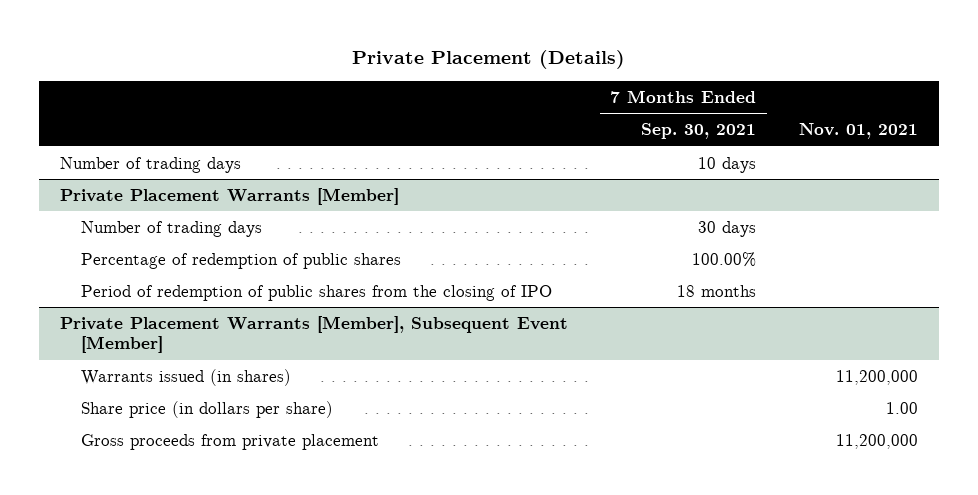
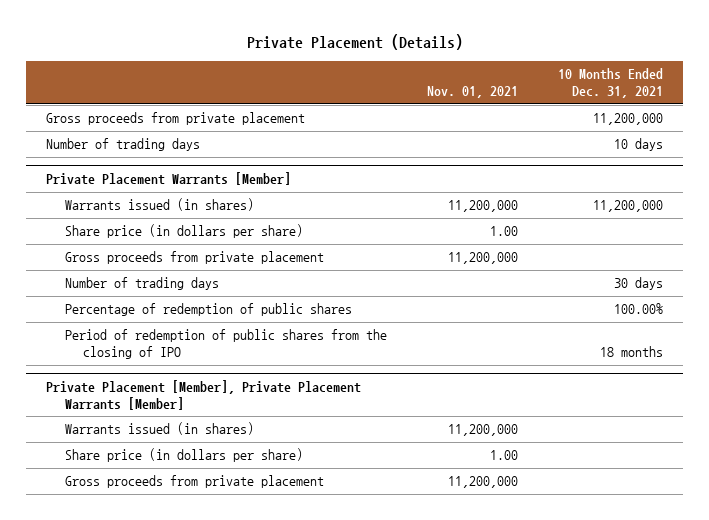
- | 7 Months Ended Sep. 30, 2021 | Nov. 01, 2021
+ | Nov. 01, 2021 | 10 Months Ended Dec. 31, 2021
+ Gross proceeds from private placement | | 11,200,000
@ Private Placement Warrants [Member]
+ Warrants issued (in shares) | 11,200,000 | 11,200,000
+ Share price (in dollars per share) | 1.00 |
+ Gross proceeds from private placement | 11,200,000 |
- Private Placement Warrants [Member], Subsequent Event [Member]
+ Private Placement [Member], Private Placement Warrants [Member]

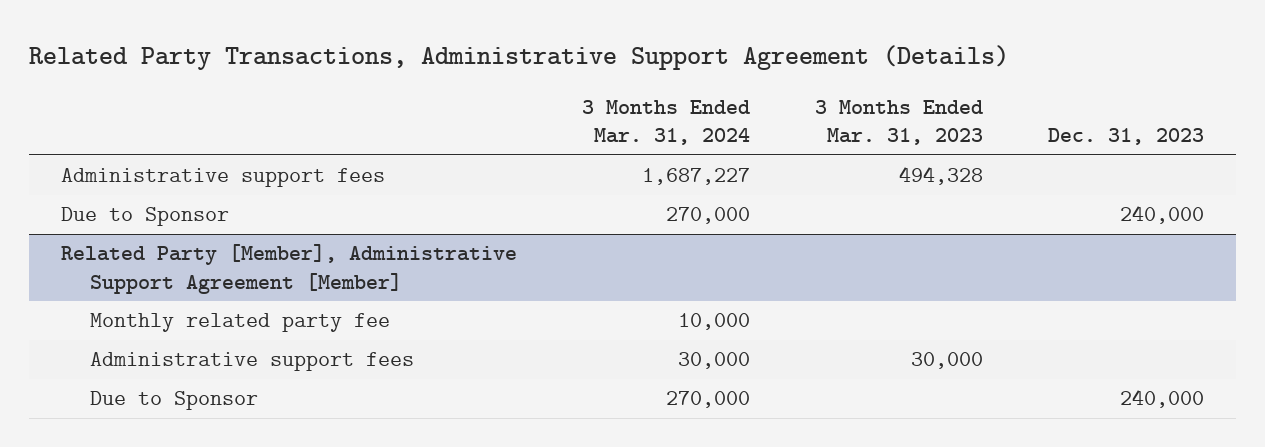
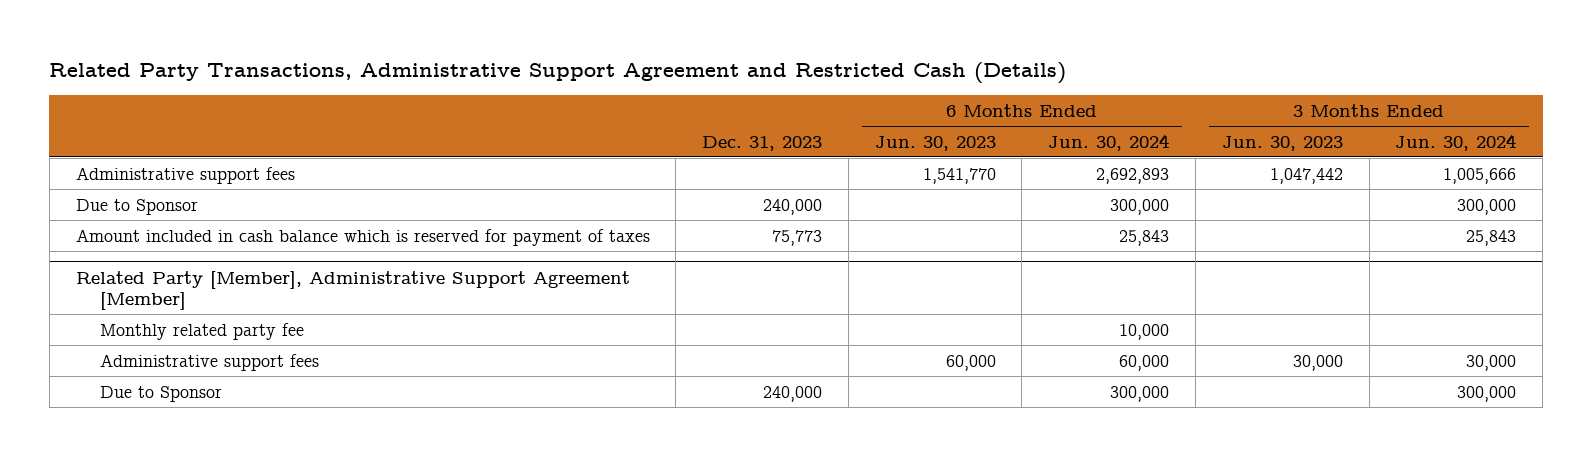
- Related Party Transactions, Administrative Support Agreement (Details)
+ Related Party Transactions, Administrative Support Agreement and Restricted Cash (Details)
- | 3 Months Ended Mar. 31, 2024 | 3 Months Ended Mar. 31, 2023 | Dec. 31, 2023
+ | Dec. 31, 2023 | 6 Months Ended Jun. 30, 2023 | 6 Months Ended Jun. 30, 2024 | 3 Months Ended Jun. 30, 2023 | 3 Months Ended Jun. 30, 2024
+ Amount included in cash balance which is reserved for payment of taxes | 75,773 | | 25,843 | | 25,843

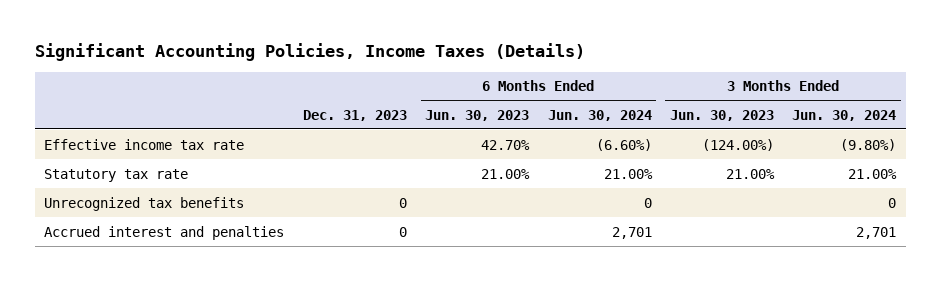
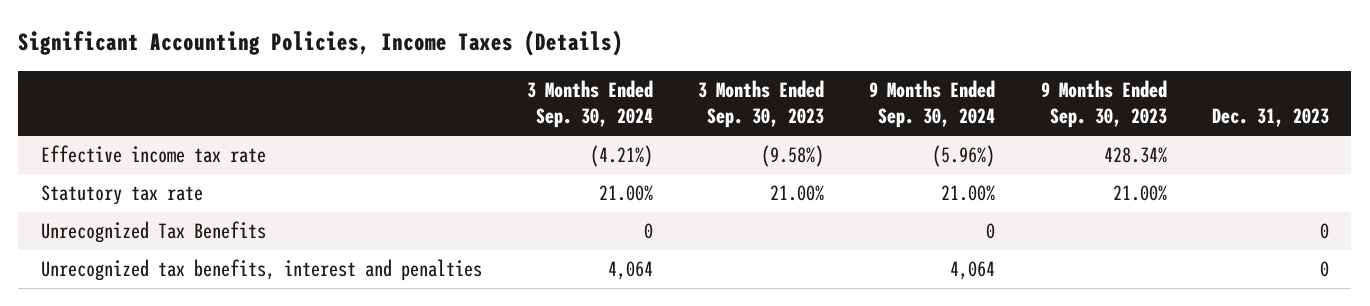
- | Dec. 31, 2023 | 6 Months Ended Jun. 30, 2023 | 6 Months Ended Jun. 30, 2024 | 3 Months Ended Jun. 30, 2023 | 3 Months Ended Jun. 30, 2024
+ | 3 Months Ended Sep. 30, 2024 | 3 Months Ended Sep. 30, 2023 | 9 Months Ended Sep. 30, 2024 | 9 Months Ended Sep. 30, 2023 | Dec. 31, 2023
- Unrecognized tax benefits | 0 | | 0 | | 0
- Accrued interest and penalties | 0 | | 2,701 | | 2,701
+ Unrecognized Tax Benefits | 0 | | 0 | | 0
+ Unrecognized tax benefits, interest and penalties | 4,064 | | 4,064 | | 0

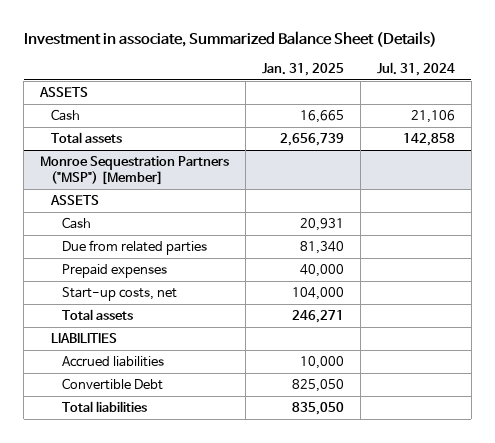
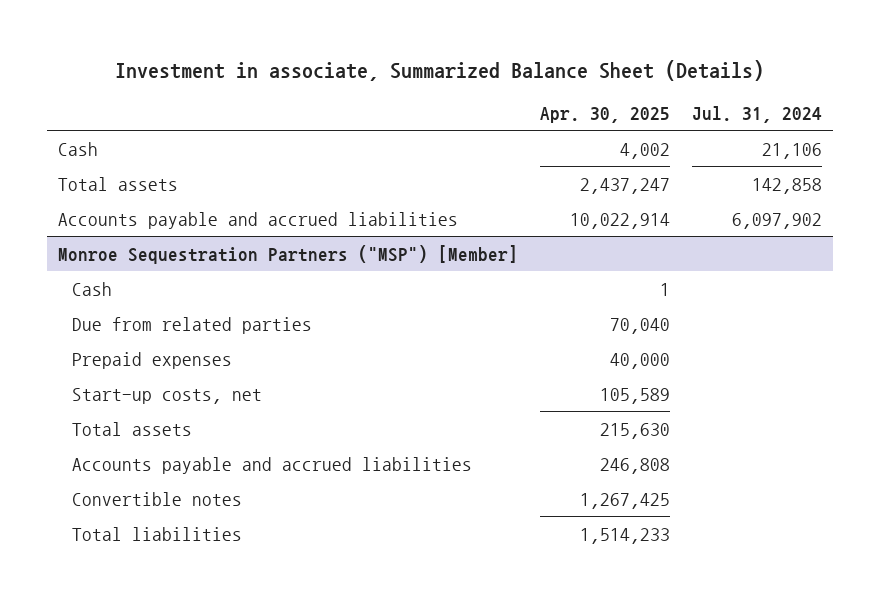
- | Jan. 31, 2025 | Jul. 31, 2024
+ | Apr. 30, 2025 | Jul. 31, 2024
- ASSETS
+ Accounts payable and accrued liabilities | 10,022,914 | 6,097,902
@ Monroe Sequestration Partners ("MSP") [Member]
- ASSETS
- LIABILITIES
- Accrued liabilities | 10,000 |
- Convertible Debt | 825,050 |
+ Accounts payable and accrued liabilities | 246,808 |
+ Convertible notes | 1,267,425 |

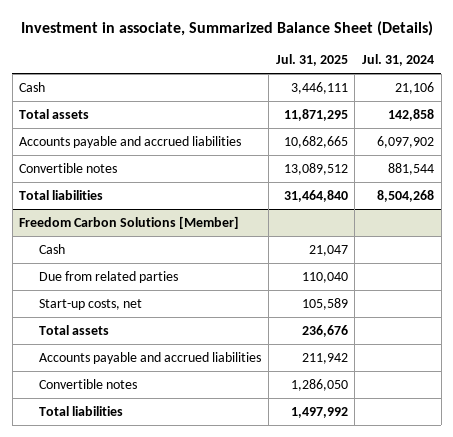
- | Apr. 30, 2025 | Jul. 31, 2024
+ | Jul. 31, 2025 | Jul. 31, 2024
- Monroe Sequestration Partners ("MSP") [Member]
- Cash | 1 |
- Due from related parties | 70,040 |
- Prepaid expenses | 40,000 |
- Start-up costs, net | 105,589 |
- Total assets | 215,630 |
- Accounts payable and accrued liabilities | 246,808 |
- Convertible notes | 1,267,425 |
- Total liabilities | 1,514,233 |
+ Convertible notes | 13,089,512 | 881,544
+ Total liabilities | 31,464,840 | 8,504,268
+ Freedom Carbon Solutions [Member]
+ Cash | 21,047 |
+ Due from related parties | 110,040 |
+ Start-up costs, net | 105,589 |
+ Total assets | 236,676 |
+ Accounts payable and accrued liabilities | 211,942 |
+ Convertible notes | 1,286,050 |
+ Total liabilities | 1,497,992 |

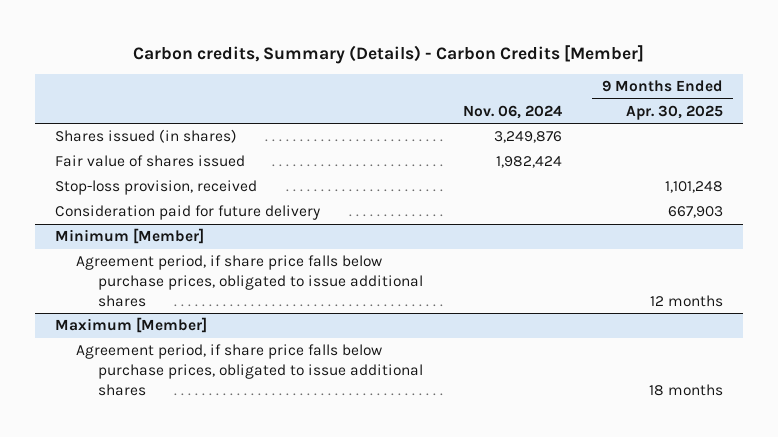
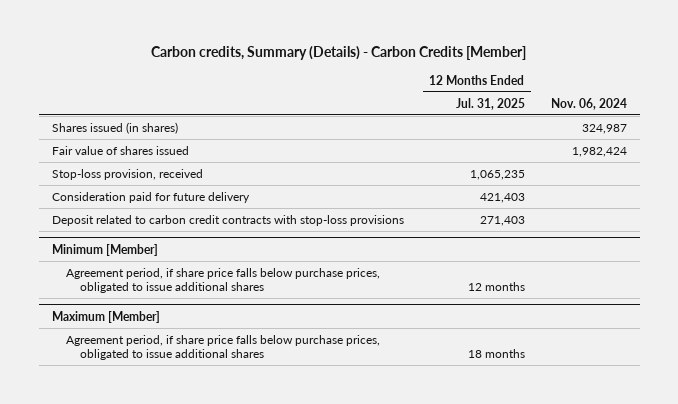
- | Nov. 06, 2024 | 9 Months Ended Apr. 30, 2025
+ | 12 Months Ended Jul. 31, 2025 | Nov. 06, 2024
- Shares issued (in shares) | 3,249,876 |
+ Shares issued (in shares) | | 324,987
+ Deposit related to carbon credit contracts with stop-loss provisions | 271,403 |

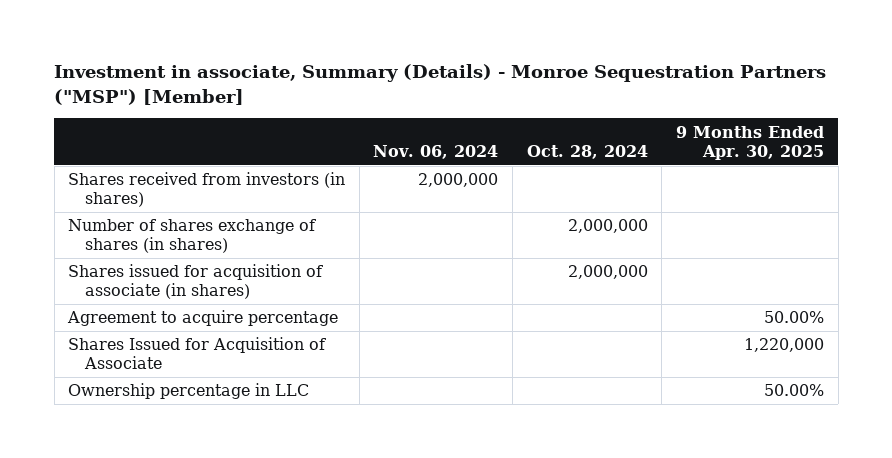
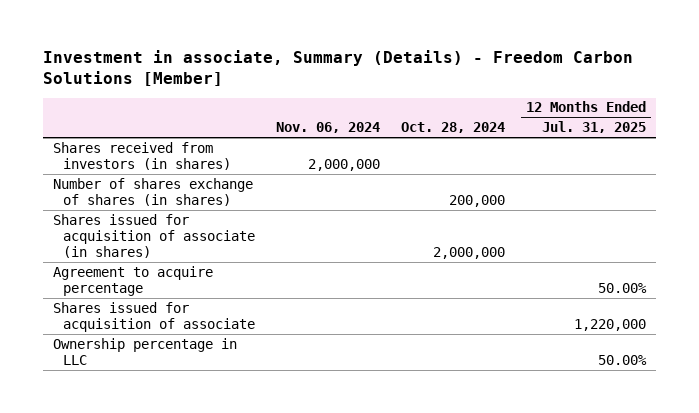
- Investment in associate, Summary (Details) - Monroe Sequestration Partners ("MSP") [Member]
+ Investment in associate, Summary (Details) - Freedom Carbon Solutions [Member]
- | Nov. 06, 2024 | Oct. 28, 2024 | 9 Months Ended Apr. 30, 2025
+ | Nov. 06, 2024 | Oct. 28, 2024 | 12 Months Ended Jul. 31, 2025
- Number of shares exchange of shares (in shares) | | 2,000,000 |
+ Number of shares exchange of shares (in shares) | | 200,000 |
- Shares Issued for Acquisition of Associate | | | 1,220,000
+ Shares issued for acquisition of associate | | | 1,220,000

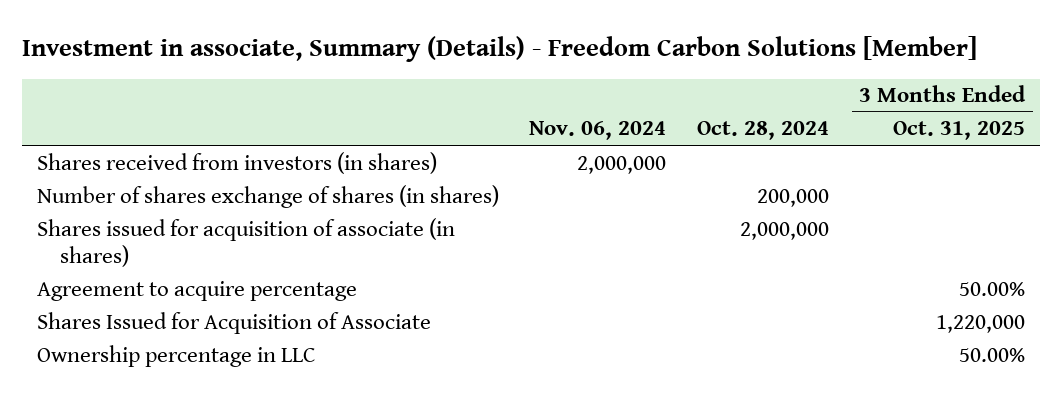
- | Nov. 06, 2024 | Oct. 28, 2024 | 12 Months Ended Jul. 31, 2025
+ | Nov. 06, 2024 | Oct. 28, 2024 | 3 Months Ended Oct. 31, 2025
- Shares issued for acquisition of associate | | | 1,220,000
+ Shares Issued for Acquisition of Associate | | | 1,220,000

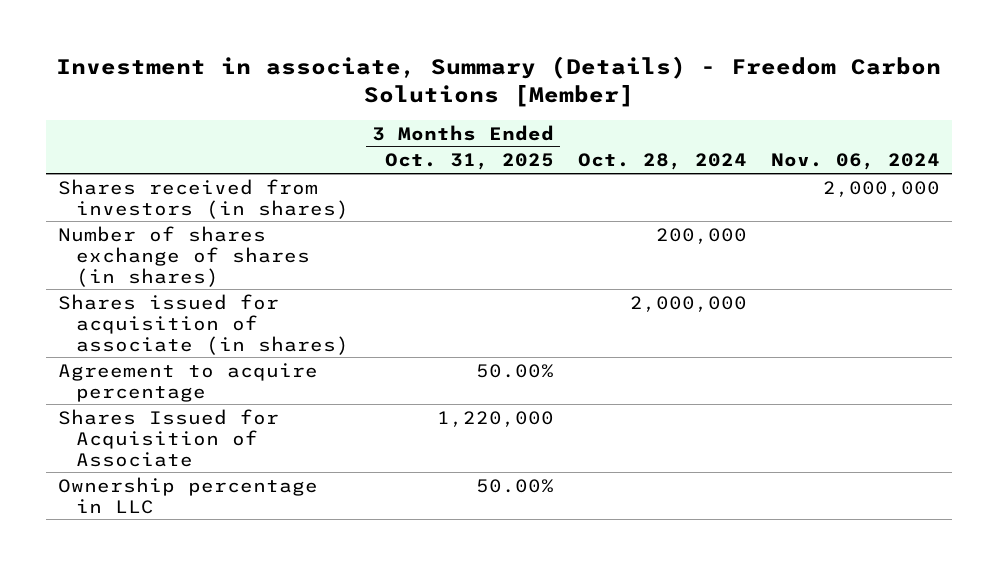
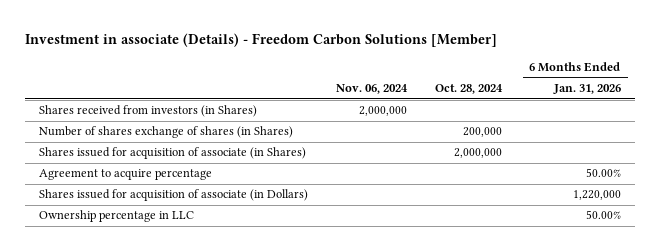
- Investment in associate, Summary (Details) - Freedom Carbon Solutions [Member]
+ Investment in associate (Details) - Freedom Carbon Solutions [Member]
- | 3 Months Ended Oct. 31, 2025 | Oct. 28, 2024 | Nov. 06, 2024
+ | Nov. 06, 2024 | Oct. 28, 2024 | 6 Months Ended Jan. 31, 2026
- Shares received from investors (in shares) | | | 2,000,000
- Number of shares exchange of shares (in shares) | | 200,000 |
- Shares issued for acquisition of associate (in shares) | | 2,000,000 |
+ Shares received from investors (in Shares) | 2,000,000 | |
+ Number of shares exchange of shares (in Shares) | | 200,000 |
+ Shares issued for acquisition of associate (in Shares) | | 2,000,000 |
- Shares Issued for Acquisition of Associate | 1,220,000 | |
+ Shares issued for acquisition of associate (in Dollars) | | | 1,220,000

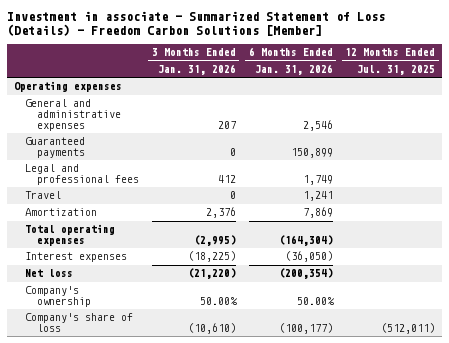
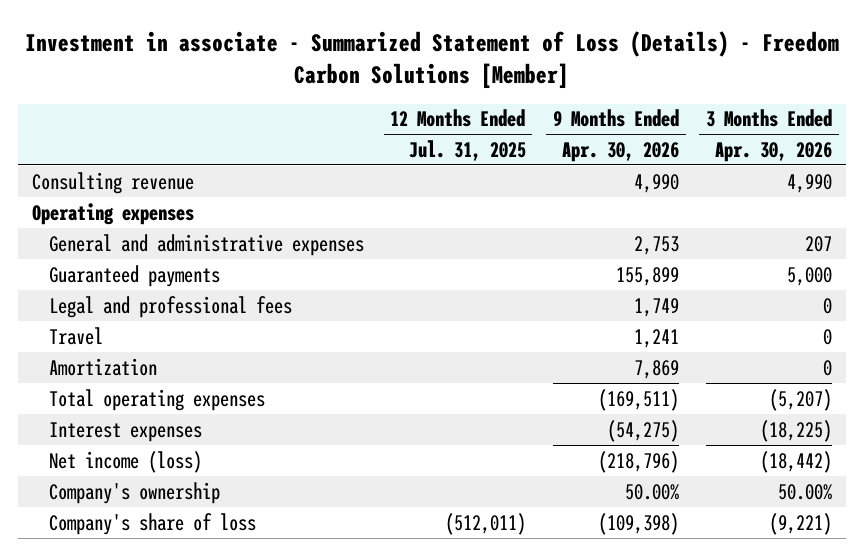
- | 3 Months Ended Jan. 31, 2026 | 6 Months Ended Jan. 31, 2026 | 12 Months Ended Jul. 31, 2025
+ | 12 Months Ended Jul. 31, 2025 | 9 Months Ended Apr. 30, 2026 | 3 Months Ended Apr. 30, 2026
+ Consulting revenue | | 4,990 | 4,990
- Net loss | (21,220) | (200,354) |
+ Net income (loss) | | (218,796) | (18,442)

